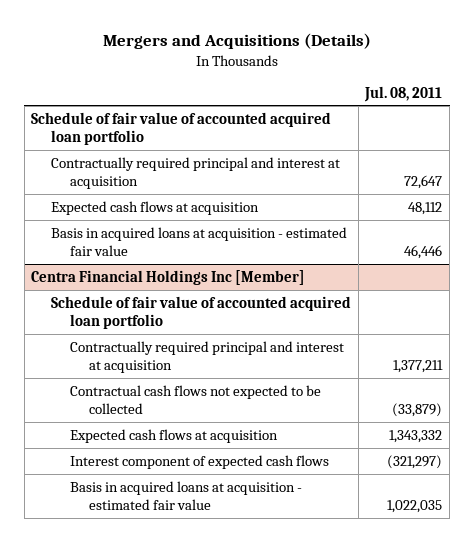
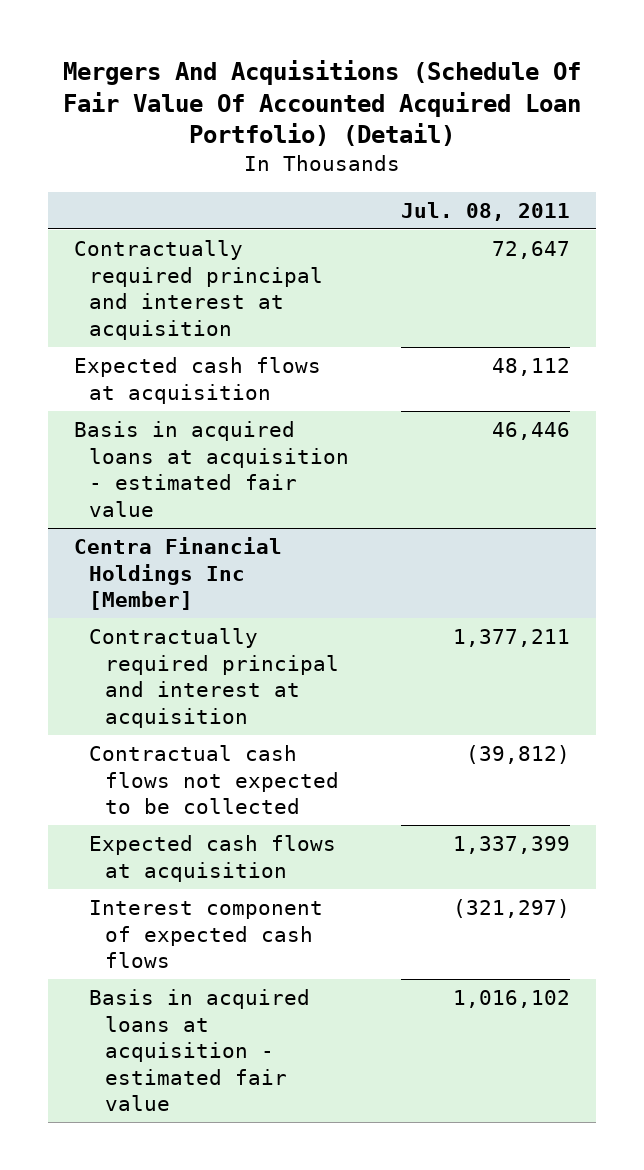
- Mergers and Acquisitions (Details)
+ Mergers And Acquisitions (Schedule Of Fair Value Of Accounted Acquired Loan Portfolio) (Detail)
- Schedule of fair value of accounted acquired loan portfolio
@ Centra Financial Holdings Inc [Member]
- Schedule of fair value of accounted acquired loan portfolio
- Contractual cash flows not expected to be collected | (33,879)
- Expected cash flows at acquisition | 1,343,332
+ Contractual cash flows not expected to be collected | (39,812)
+ Expected cash flows at acquisition | 1,337,399
- Basis in acquired loans at acquisition - estimated fair value | 1,022,035
+ Basis in acquired loans at acquisition - estimated fair value | 1,016,102

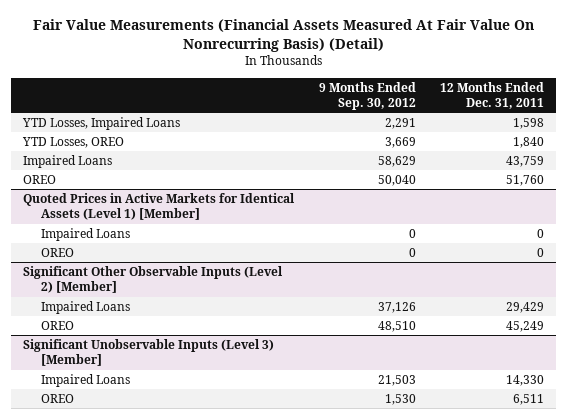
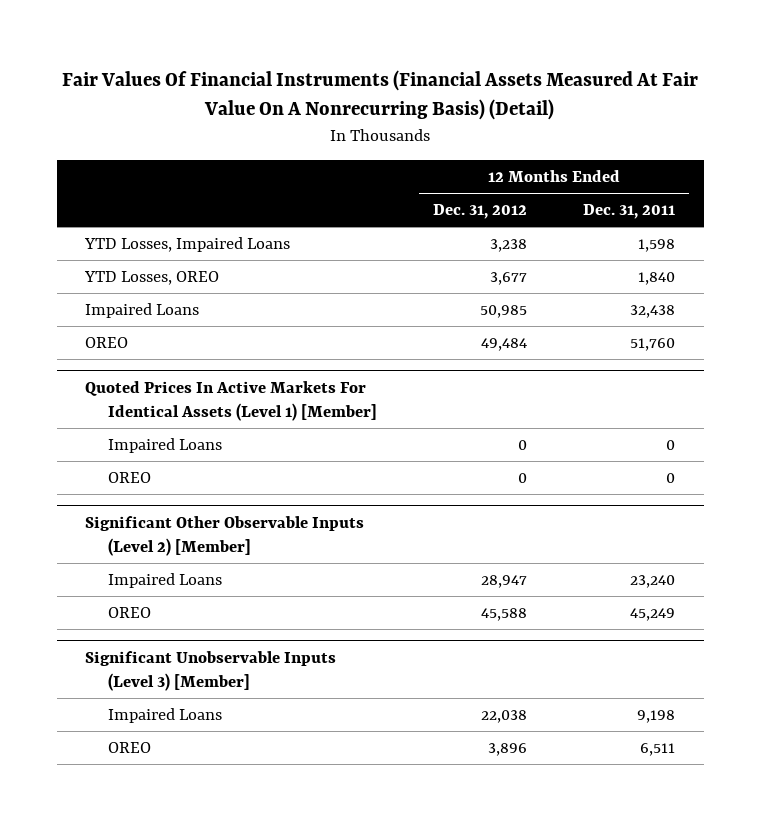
- Fair Value Measurements (Financial Assets Measured At Fair Value On Nonrecurring Basis) (Detail)
+ Fair Values Of Financial Instruments (Financial Assets Measured At Fair Value On A Nonrecurring Basis) (Detail)
- | 9 Months Ended Sep. 30, 2012 | 12 Months Ended Dec. 31, 2011
+ | 12 Months Ended Dec. 31, 2012 | 12 Months Ended Dec. 31, 2011
- Impaired Loans | 58,629 | 43,759
+ Impaired Loans | 50,985 | 32,438
- Quoted Prices in Active Markets for Identical Assets (Level 1) [Member]
+ Quoted Prices In Active Markets For Identical Assets (Level 1) [Member]
@ Significant Other Observable Inputs (Level 2) [Member]
- Impaired Loans | 37,126 | 29,429
+ Impaired Loans | 28,947 | 23,240
@ Significant Unobservable Inputs (Level 3) [Member]
- Impaired Loans | 21,503 | 14,330
+ Impaired Loans | 22,038 | 9,198

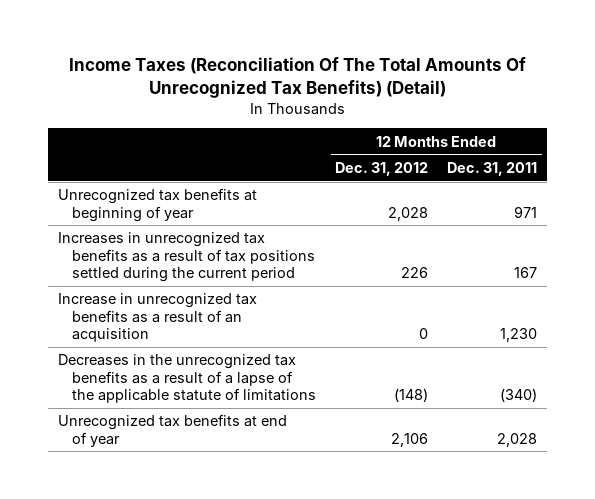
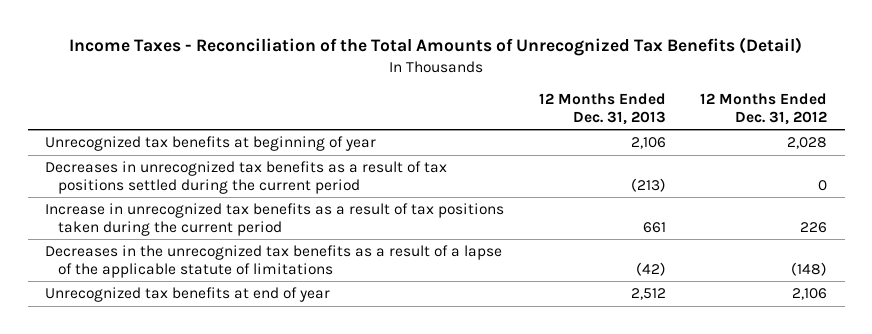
- Income Taxes (Reconciliation Of The Total Amounts Of Unrecognized Tax Benefits) (Detail)
+ Income Taxes - Reconciliation of the Total Amounts of Unrecognized Tax Benefits (Detail)
- | 12 Months Ended Dec. 31, 2012 | 12 Months Ended Dec. 31, 2011
+ | 12 Months Ended Dec. 31, 2013 | 12 Months Ended Dec. 31, 2012
- Increases in unrecognized tax benefits as a result of tax positions settled during the current period | 226 | 167
- Increase in unrecognized tax benefits as a result of an acquisition | 0 | 1,230
+ Decreases in unrecognized tax benefits as a result of tax positions settled during the current period | (213) | 0
+ Increase in unrecognized tax benefits as a result of tax positions taken during the current period | 661 | 226

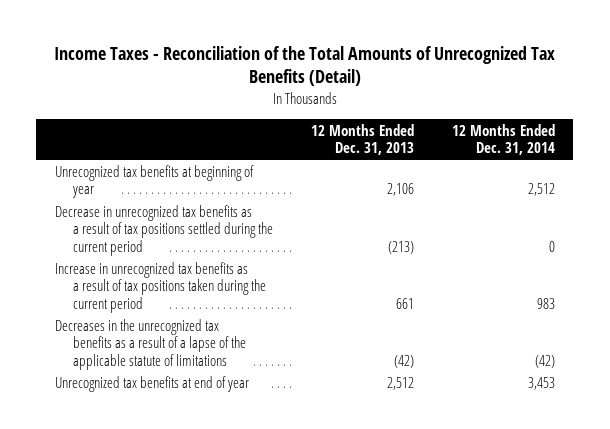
- | 12 Months Ended Dec. 31, 2013 | 12 Months Ended Dec. 31, 2012
+ | 12 Months Ended Dec. 31, 2013 | 12 Months Ended Dec. 31, 2014
- Decreases in unrecognized tax benefits as a result of tax positions settled during the current period | (213) | 0
+ Decrease in unrecognized tax benefits as a result of tax positions settled during the current period | (213) | 0

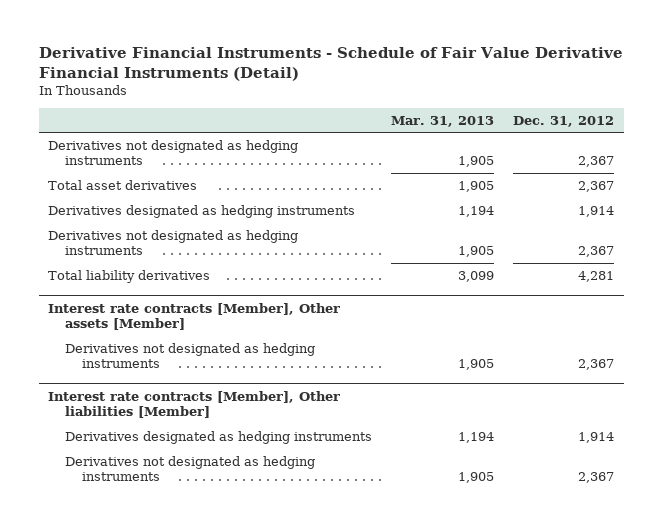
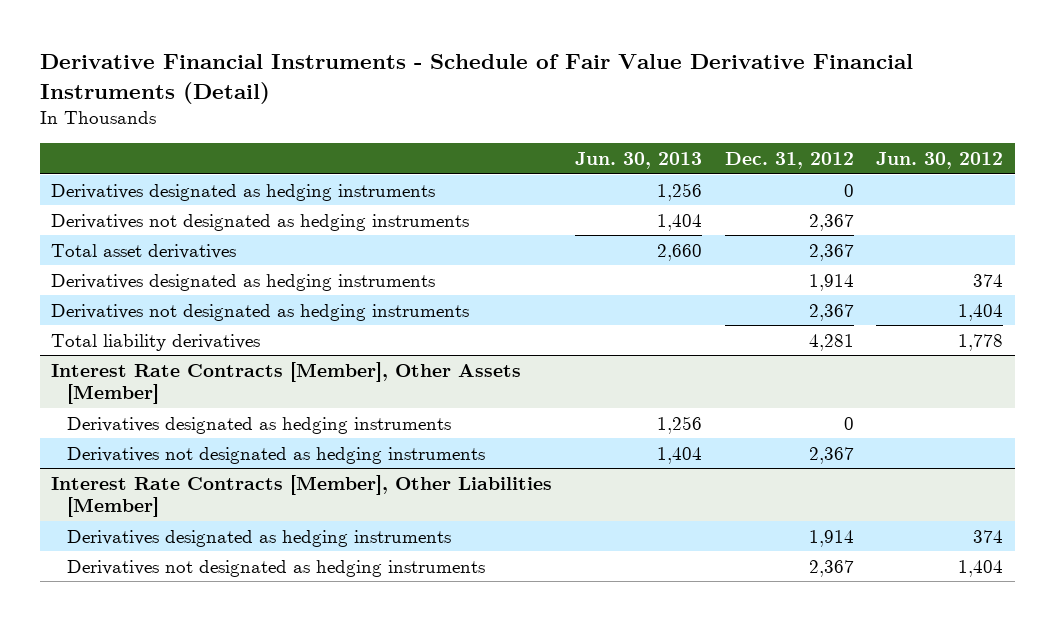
- | Mar. 31, 2013 | Dec. 31, 2012
+ | Jun. 30, 2013 | Dec. 31, 2012 | Jun. 30, 2012
+ Derivatives designated as hedging instruments | 1,256 | 0 |
- Interest rate contracts [Member], Other assets [Member]
+ Interest Rate Contracts [Member], Other Assets [Member]
+ Derivatives designated as hedging instruments | 1,256 | 0 |
- Interest rate contracts [Member], Other liabilities [Member]
+ Interest Rate Contracts [Member], Other Liabilities [Member]

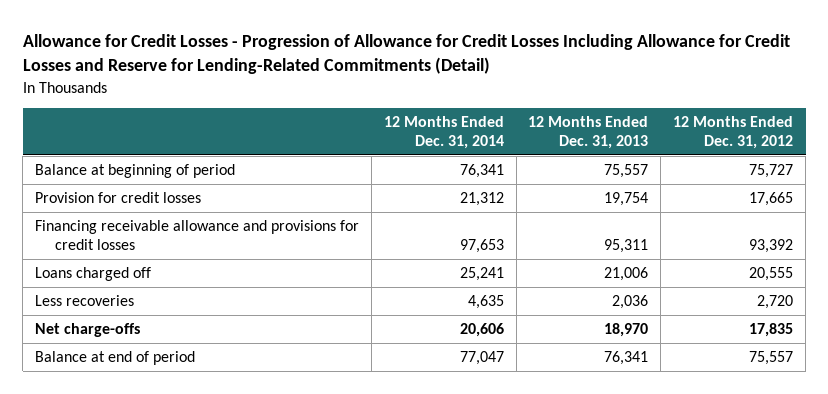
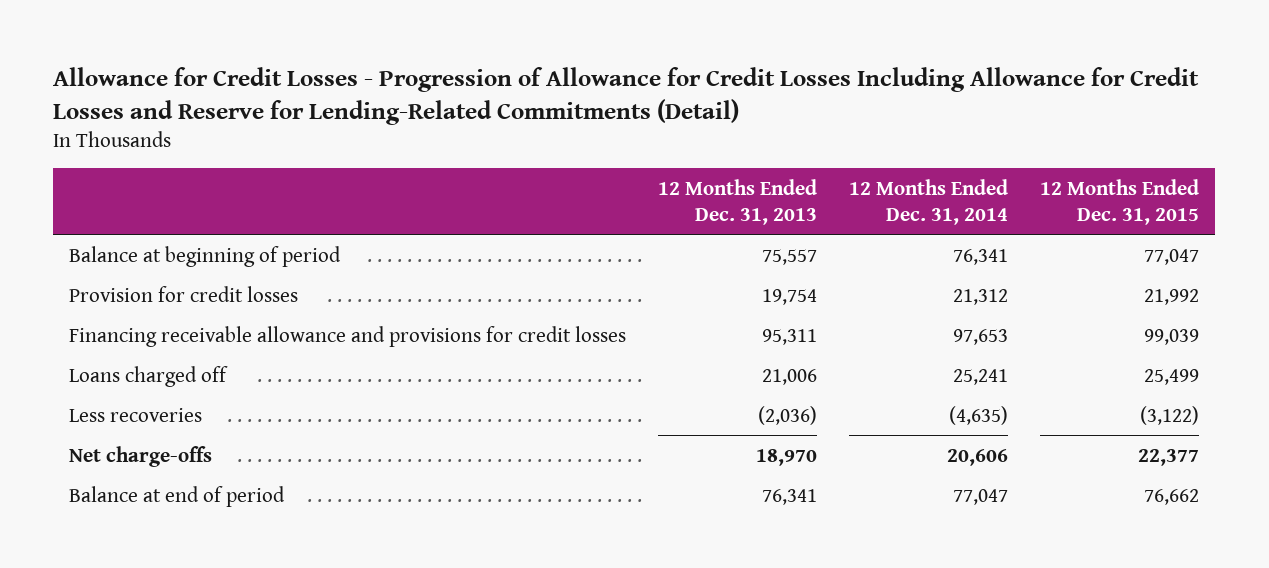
- | 12 Months Ended Dec. 31, 2014 | 12 Months Ended Dec. 31, 2013 | 12 Months Ended Dec. 31, 2012
+ | 12 Months Ended Dec. 31, 2013 | 12 Months Ended Dec. 31, 2014 | 12 Months Ended Dec. 31, 2015
- Less recoveries | 4,635 | 2,036 | 2,720
+ Less recoveries | (2,036) | (4,635) | (3,122)

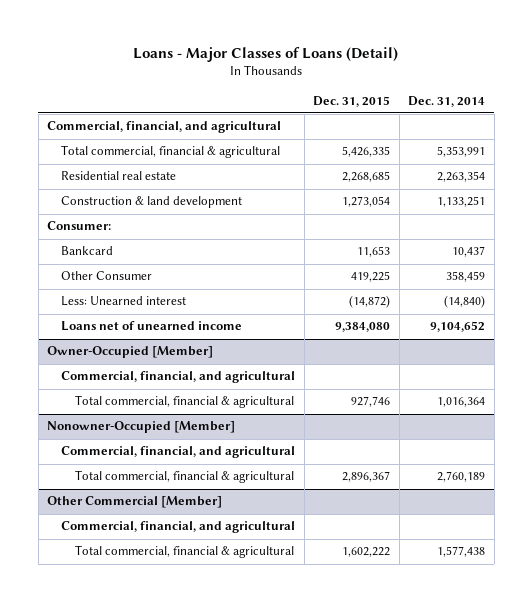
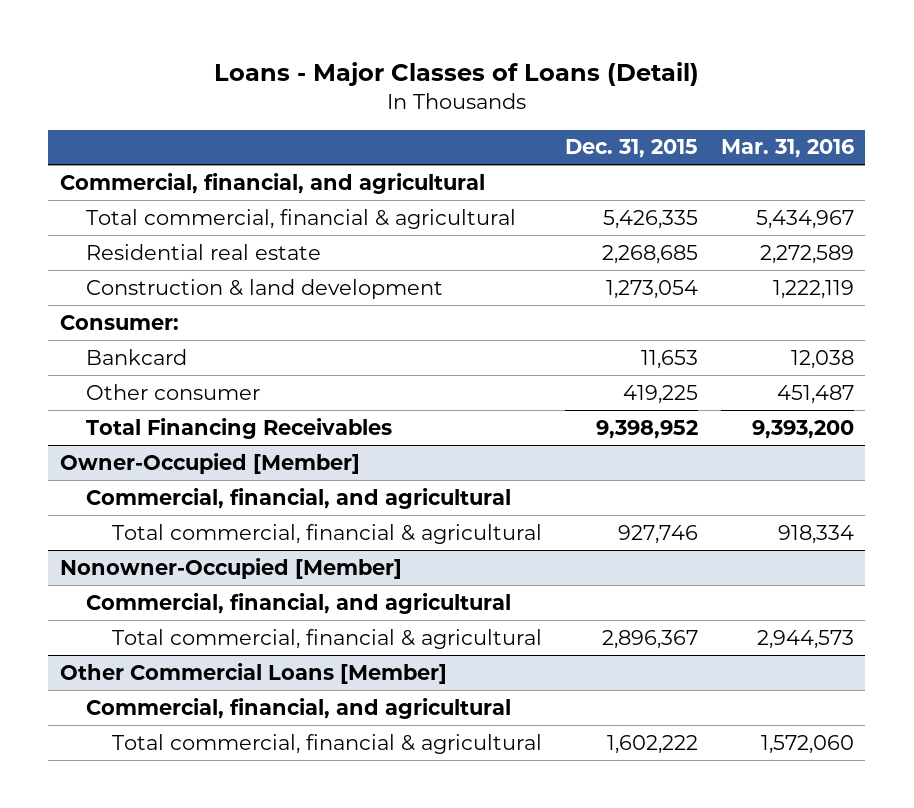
- | Dec. 31, 2015 | Dec. 31, 2014
+ | Dec. 31, 2015 | Mar. 31, 2016
- Other Consumer | 419,225 | 358,459
- Less: Unearned interest | (14,872) | (14,840)
- Loans net of unearned income | 9,384,080 | 9,104,652
+ Other consumer | 419,225 | 451,487
+ Total Financing Receivables | 9,398,952 | 9,393,200
- Other Commercial [Member]
+ Other Commercial Loans [Member]

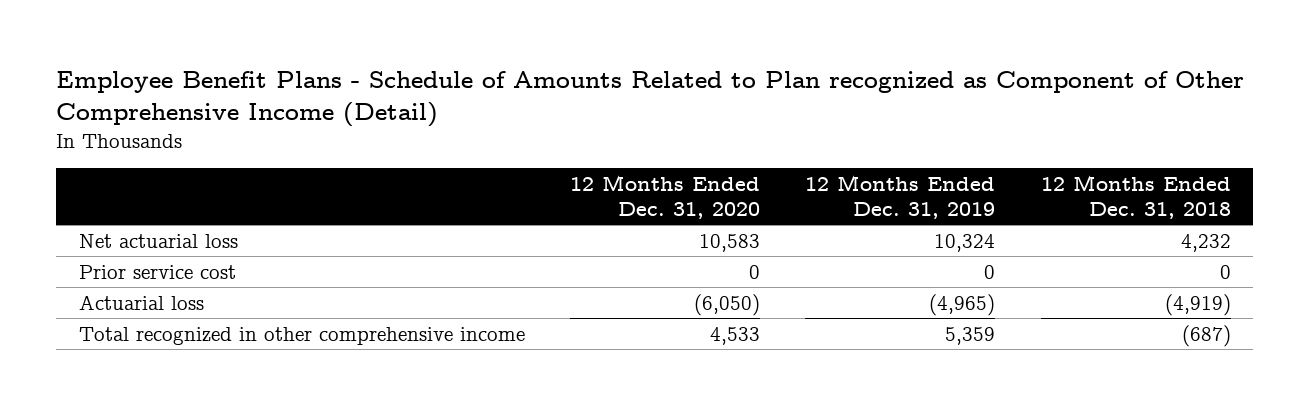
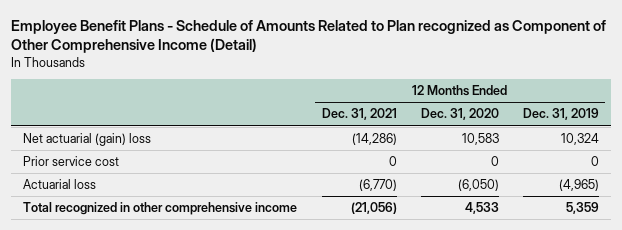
- | 12 Months Ended Dec. 31, 2020 | 12 Months Ended Dec. 31, 2019 | 12 Months Ended Dec. 31, 2018
+ | 12 Months Ended Dec. 31, 2021 | 12 Months Ended Dec. 31, 2020 | 12 Months Ended Dec. 31, 2019
- Net actuarial loss | 10,583 | 10,324 | 4,232
+ Net actuarial (gain) loss | (14,286) | 10,583 | 10,324

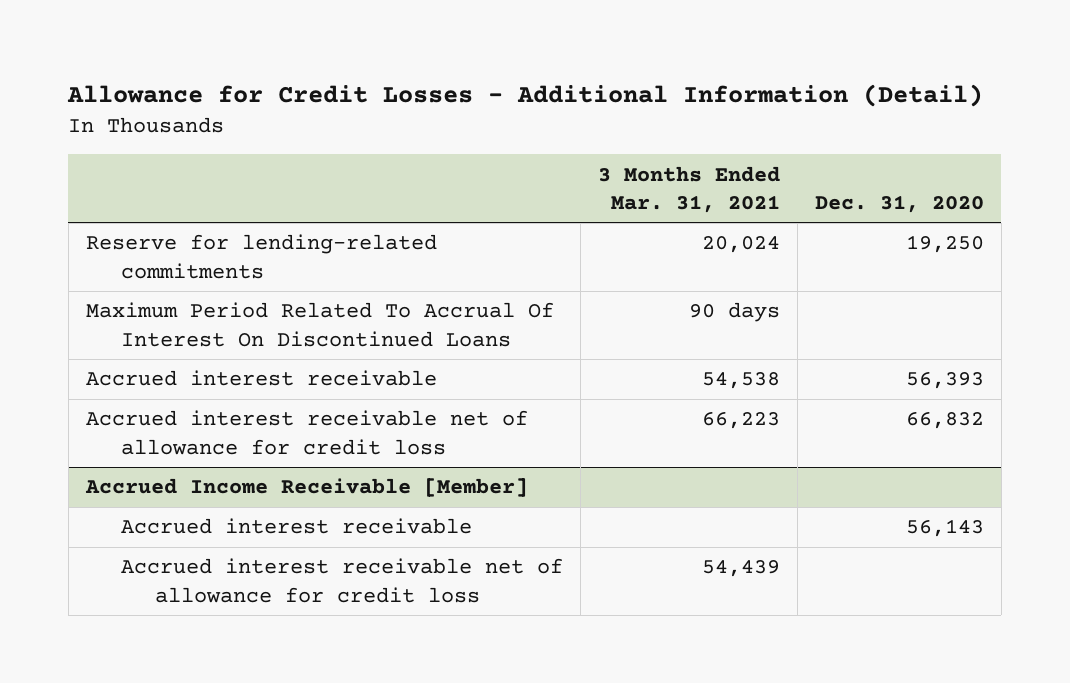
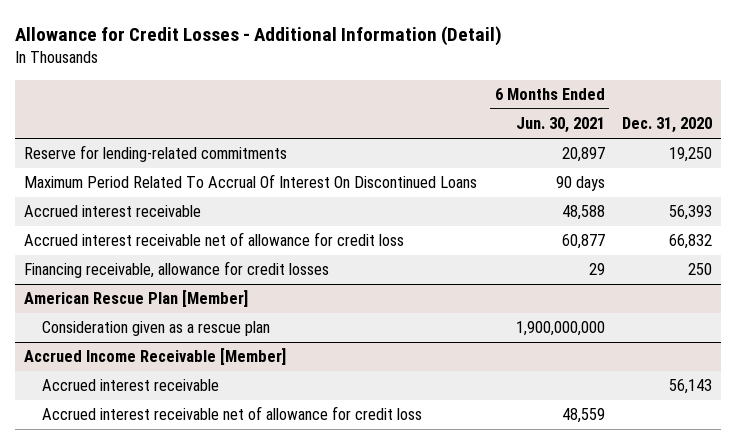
- | 3 Months Ended Mar. 31, 2021 | Dec. 31, 2020
+ | 6 Months Ended Jun. 30, 2021 | Dec. 31, 2020
+ Financing receivable, allowance for credit losses | 29 | 250
+ American Rescue Plan [Member]
+ Consideration given as a rescue plan | 1,900,000,000 |

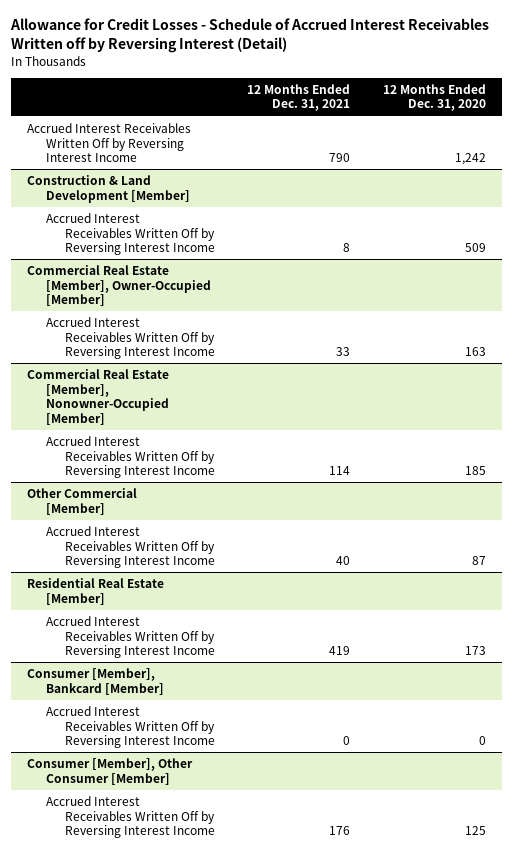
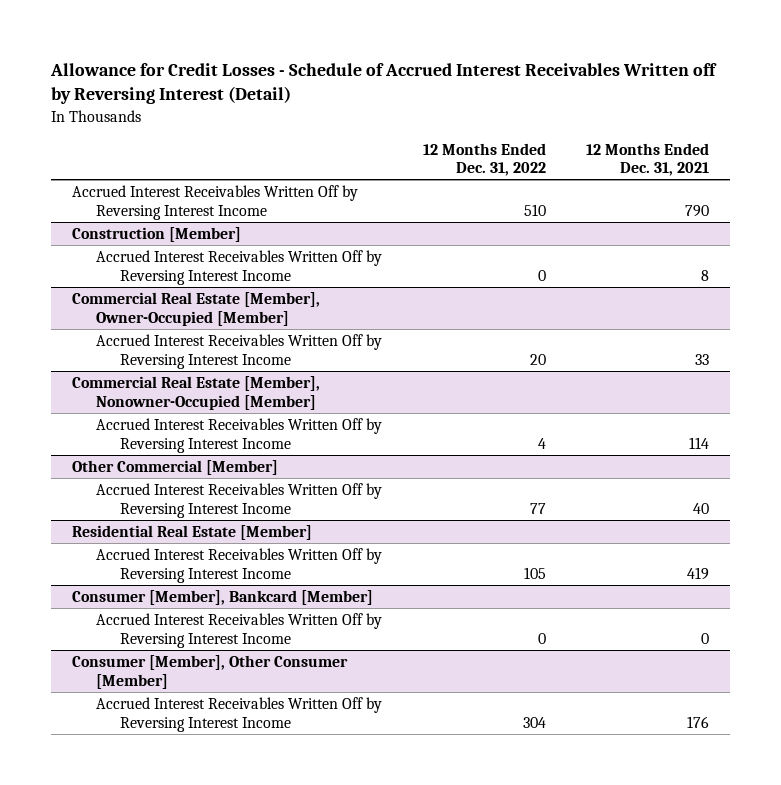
- | 12 Months Ended Dec. 31, 2021 | 12 Months Ended Dec. 31, 2020
+ | 12 Months Ended Dec. 31, 2022 | 12 Months Ended Dec. 31, 2021
- Construction & Land Development [Member]
+ Construction [Member]

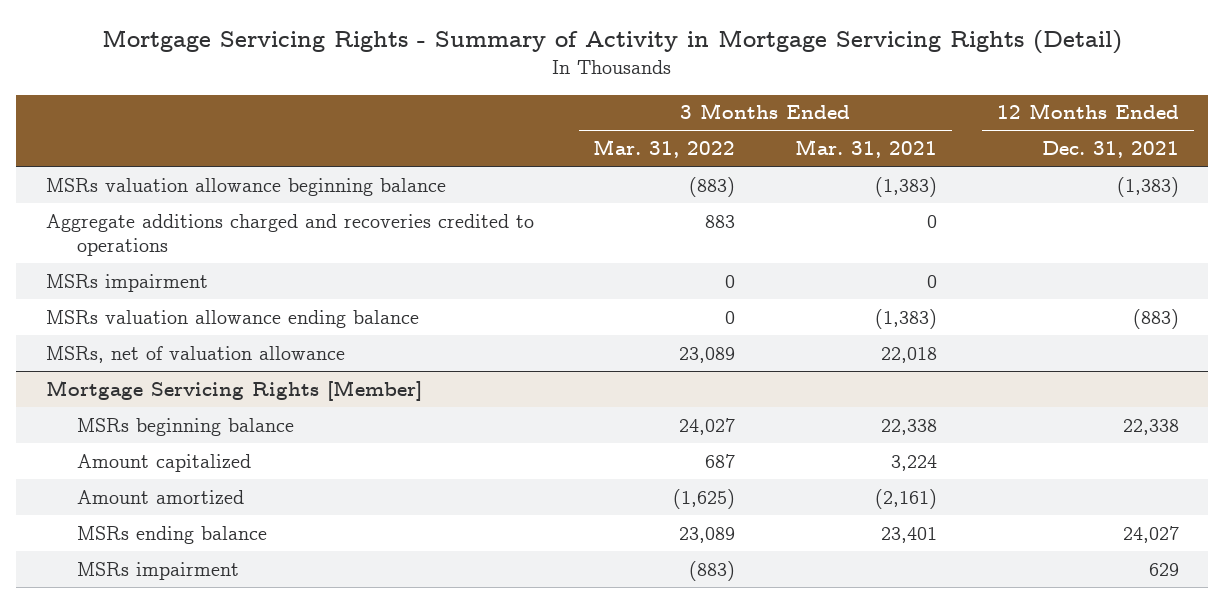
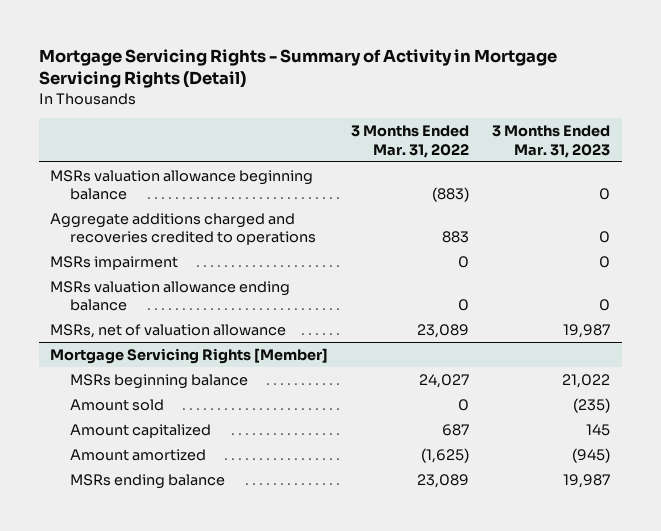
- | 3 Months Ended Mar. 31, 2022 | 3 Months Ended Mar. 31, 2021 | 12 Months Ended Dec. 31, 2021
+ | 3 Months Ended Mar. 31, 2022 | 3 Months Ended Mar. 31, 2023
@ Mortgage Servicing Rights [Member]
+ Amount sold | 0 | (235)
- MSRs impairment | (883) | | 629

